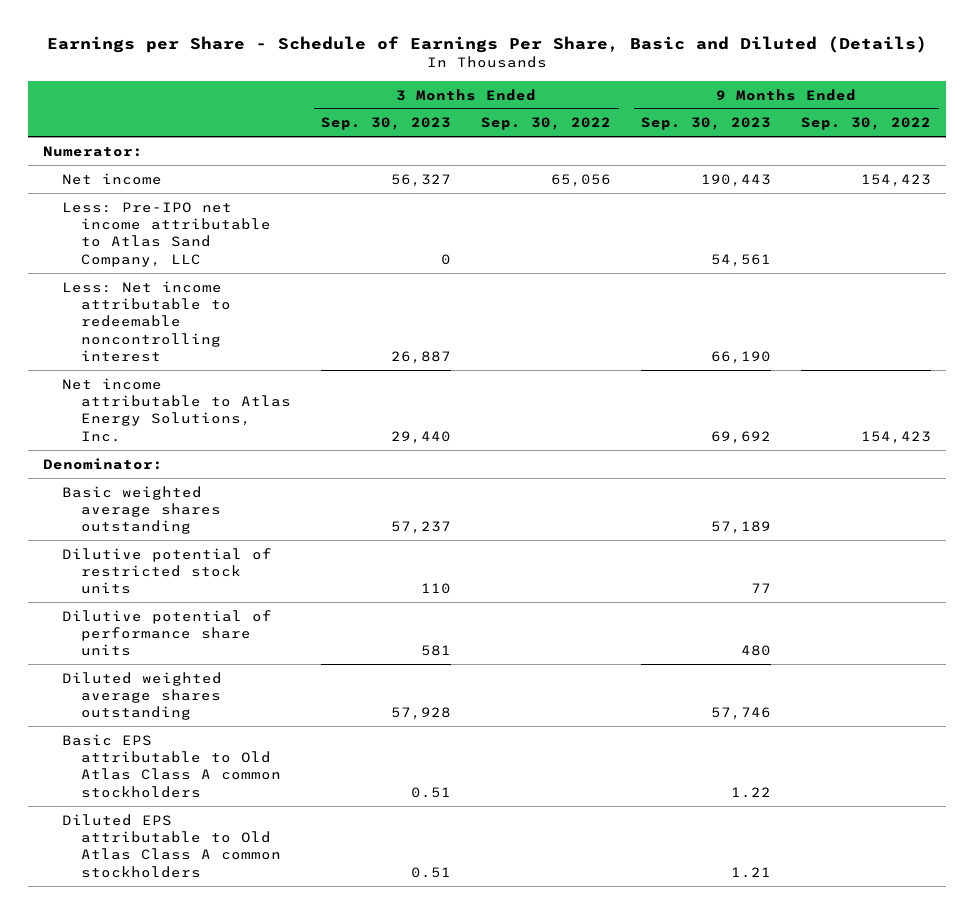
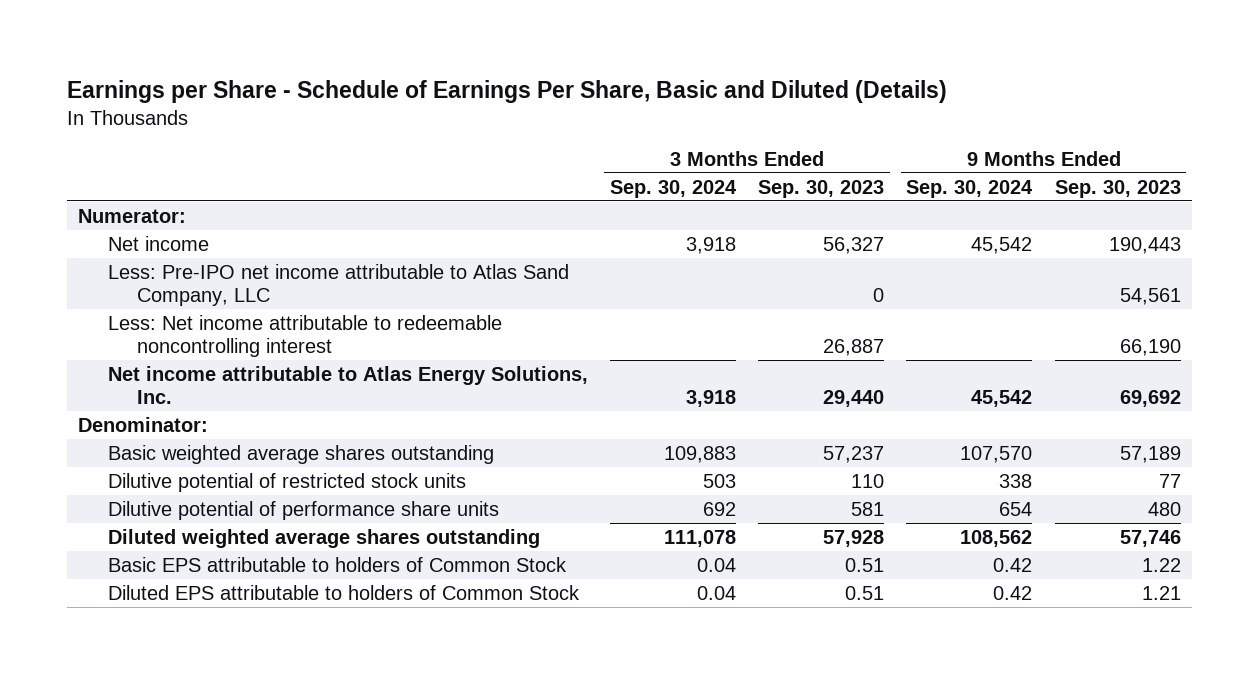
- | 3 Months Ended Sep. 30, 2023 | 3 Months Ended Sep. 30, 2022 | 9 Months Ended Sep. 30, 2023 | 9 Months Ended Sep. 30, 2022
+ | 3 Months Ended Sep. 30, 2024 | 3 Months Ended Sep. 30, 2023 | 9 Months Ended Sep. 30, 2024 | 9 Months Ended Sep. 30, 2023
- Basic EPS attributable to Old Atlas Class A common stockholders | 0.51 | | 1.22 |
- Diluted EPS attributable to Old Atlas Class A common stockholders | 0.51 | | 1.21 |
+ Basic EPS attributable to holders of Common Stock | 0.04 | 0.51 | 0.42 | 1.22
+ Diluted EPS attributable to holders of Common Stock | 0.04 | 0.51 | 0.42 | 1.21

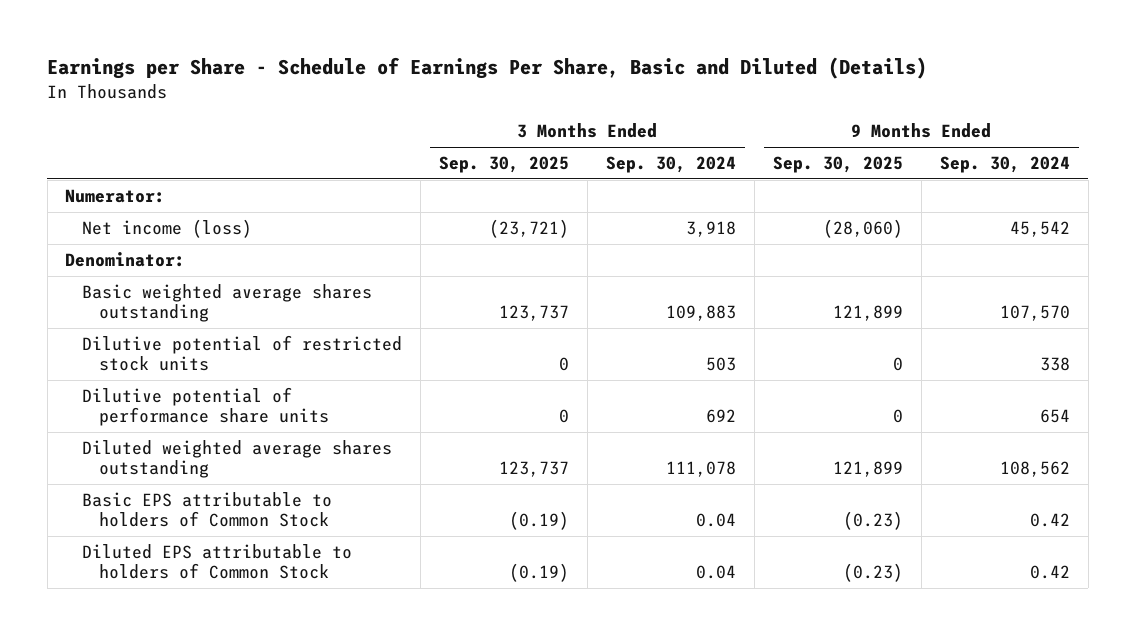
- | 3 Months Ended Sep. 30, 2024 | 3 Months Ended Sep. 30, 2023 | 9 Months Ended Sep. 30, 2024 | 9 Months Ended Sep. 30, 2023
+ | 3 Months Ended Sep. 30, 2025 | 3 Months Ended Sep. 30, 2024 | 9 Months Ended Sep. 30, 2025 | 9 Months Ended Sep. 30, 2024
- Net income | 3,918 | 56,327 | 45,542 | 190,443
- Less: Pre-IPO net income attributable to Atlas Sand Company, LLC | | 0 | | 54,561
- Less: Net income attributable to redeemable noncontrolling interest | | 26,887 | | 66,190
- Net income attributable to Atlas Energy Solutions, Inc. | 3,918 | 29,440 | 45,542 | 69,692
+ Net income (loss) | (23,721) | 3,918 | (28,060) | 45,542

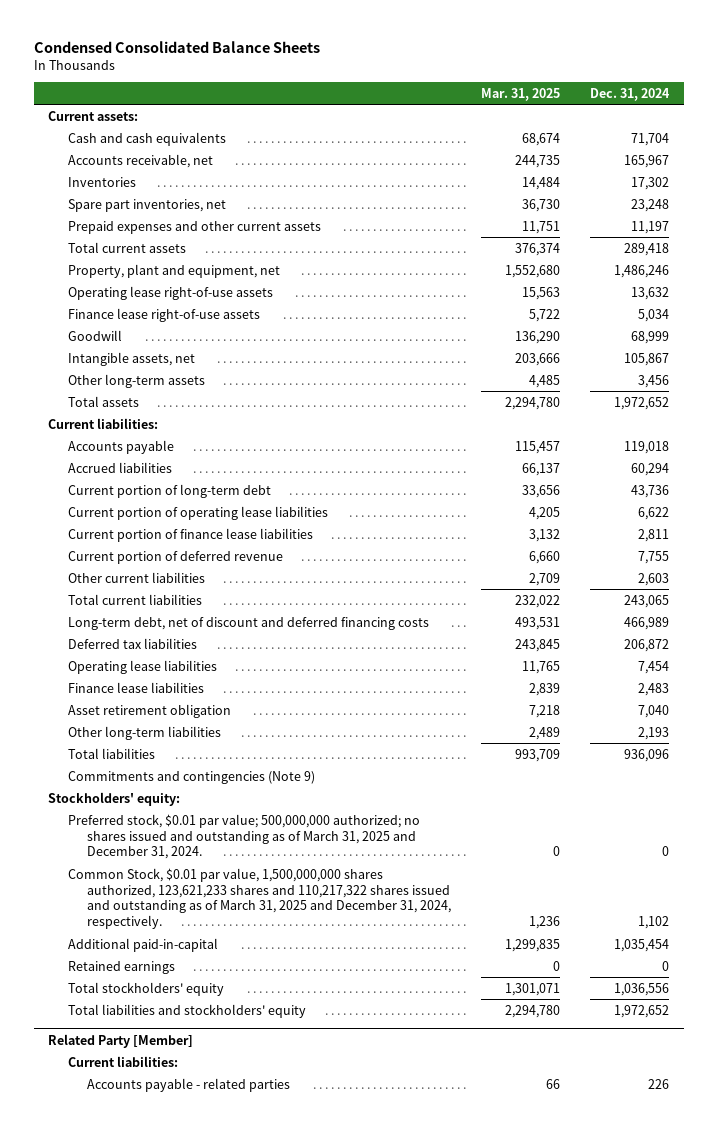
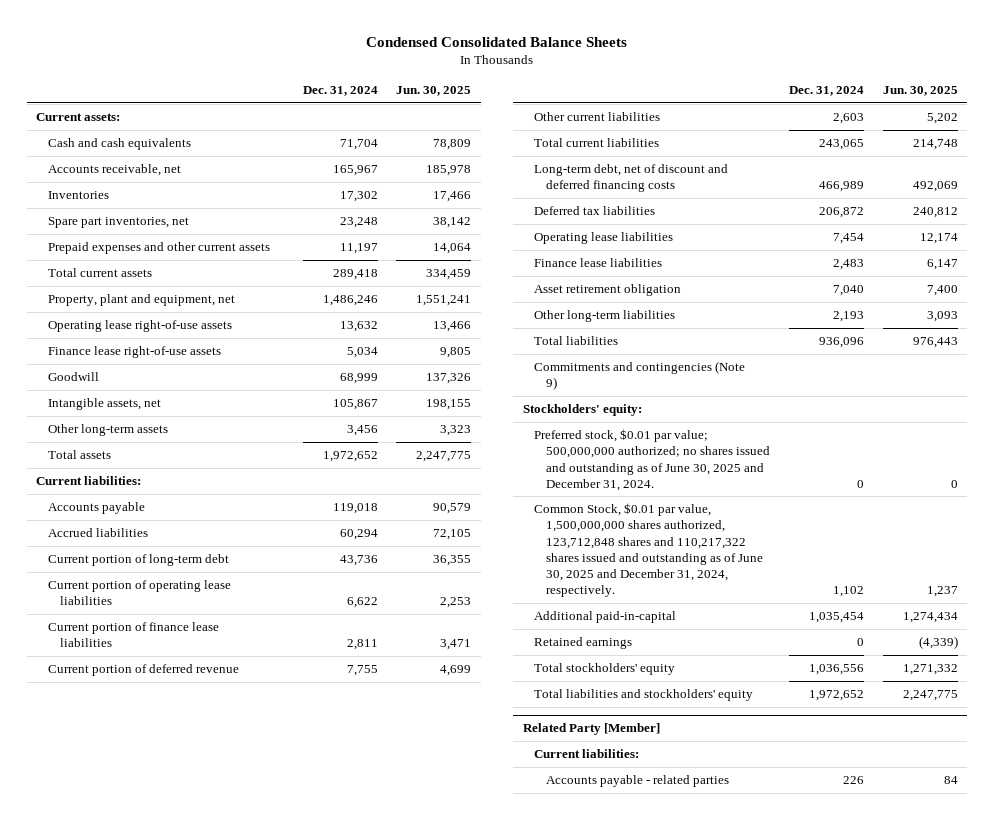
- | Mar. 31, 2025 | Dec. 31, 2024
+ | Dec. 31, 2024 | Jun. 30, 2025
- Preferred stock, $0.01 par value; 500,000,000 authorized; no shares issued and outstanding as of March 31, 2025 and December 31, 2024. | 0 | 0
- Common Stock, $0.01 par value, 1,500,000,000 shares authorized, 123,621,233 shares and 110,217,322 shares issued and outstanding as of March 31, 2025 and December 31, 2024, respectively. | 1,236 | 1,102
+ Preferred stock, $0.01 par value; 500,000,000 authorized; no shares issued and outstanding as of June 30, 2025 and December 31, 2024. | 0 | 0
+ Common Stock, $0.01 par value, 1,500,000,000 shares authorized, 123,712,848 shares and 110,217,322 shares issued and outstanding as of June 30, 2025 and December 31, 2024, respectively. | 1,102 | 1,237

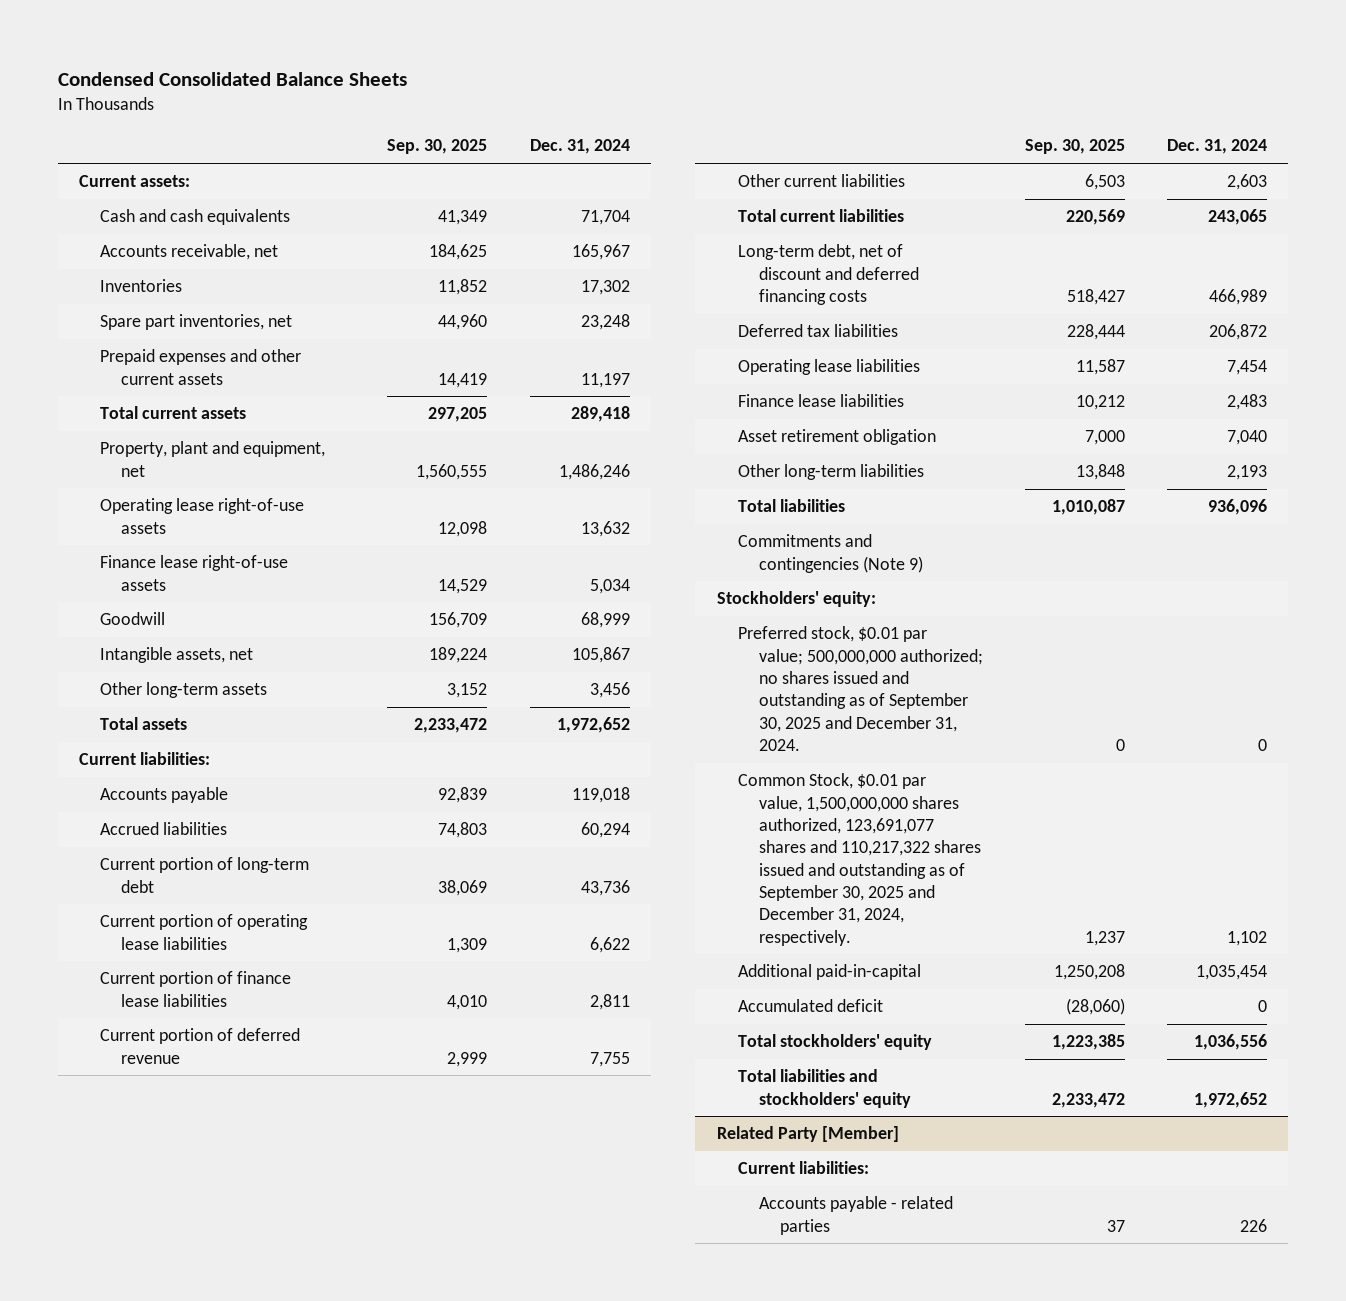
- | Dec. 31, 2024 | Jun. 30, 2025
+ | Sep. 30, 2025 | Dec. 31, 2024
- Preferred stock, $0.01 par value; 500,000,000 authorized; no shares issued and outstanding as of June 30, 2025 and December 31, 2024. | 0 | 0
- Common Stock, $0.01 par value, 1,500,000,000 shares authorized, 123,712,848 shares and 110,217,322 shares issued and outstanding as of June 30, 2025 and December 31, 2024, respectively. | 1,102 | 1,237
+ Preferred stock, $0.01 par value; 500,000,000 authorized; no shares issued and outstanding as of September 30, 2025 and December 31, 2024. | 0 | 0
+ Common Stock, $0.01 par value, 1,500,000,000 shares authorized, 123,691,077 shares and 110,217,322 shares issued and outstanding as of September 30, 2025 and December 31, 2024, respectively. | 1,237 | 1,102
- Retained earnings | 0 | (4,339)
+ Accumulated deficit | (28,060) | 0

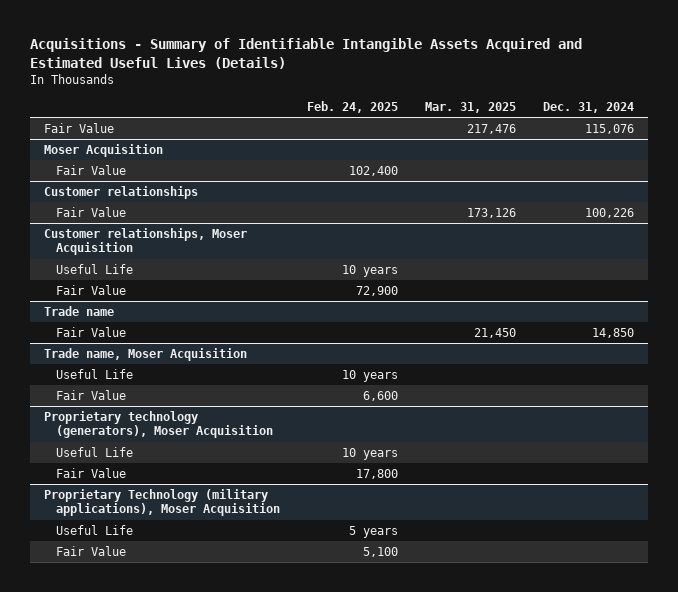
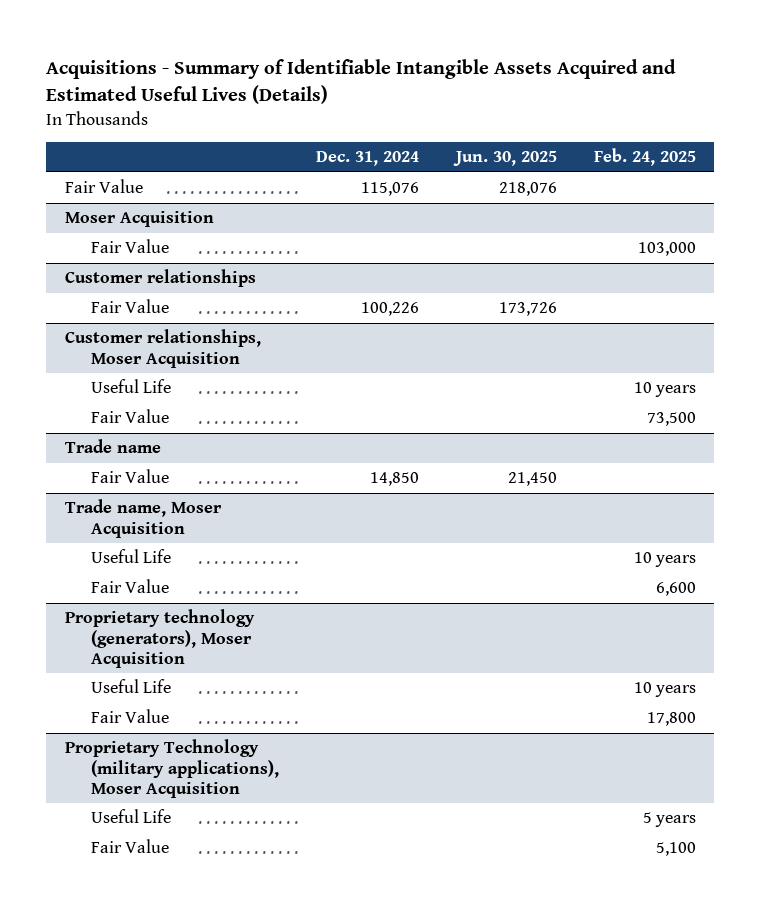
- | Feb. 24, 2025 | Mar. 31, 2025 | Dec. 31, 2024
+ | Dec. 31, 2024 | Jun. 30, 2025 | Feb. 24, 2025
@ Moser Acquisition
- Fair Value | 102,400 | |
+ Fair Value | | | 103,000
@ Customer relationships, Moser Acquisition
- Fair Value | 72,900 | |
+ Fair Value | | | 73,500

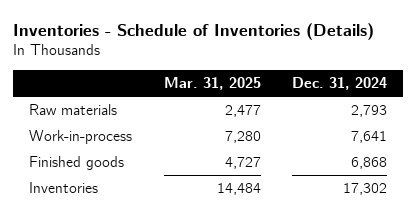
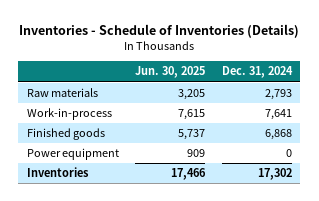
- | Mar. 31, 2025 | Dec. 31, 2024
+ | Jun. 30, 2025 | Dec. 31, 2024
+ Power equipment | 909 | 0

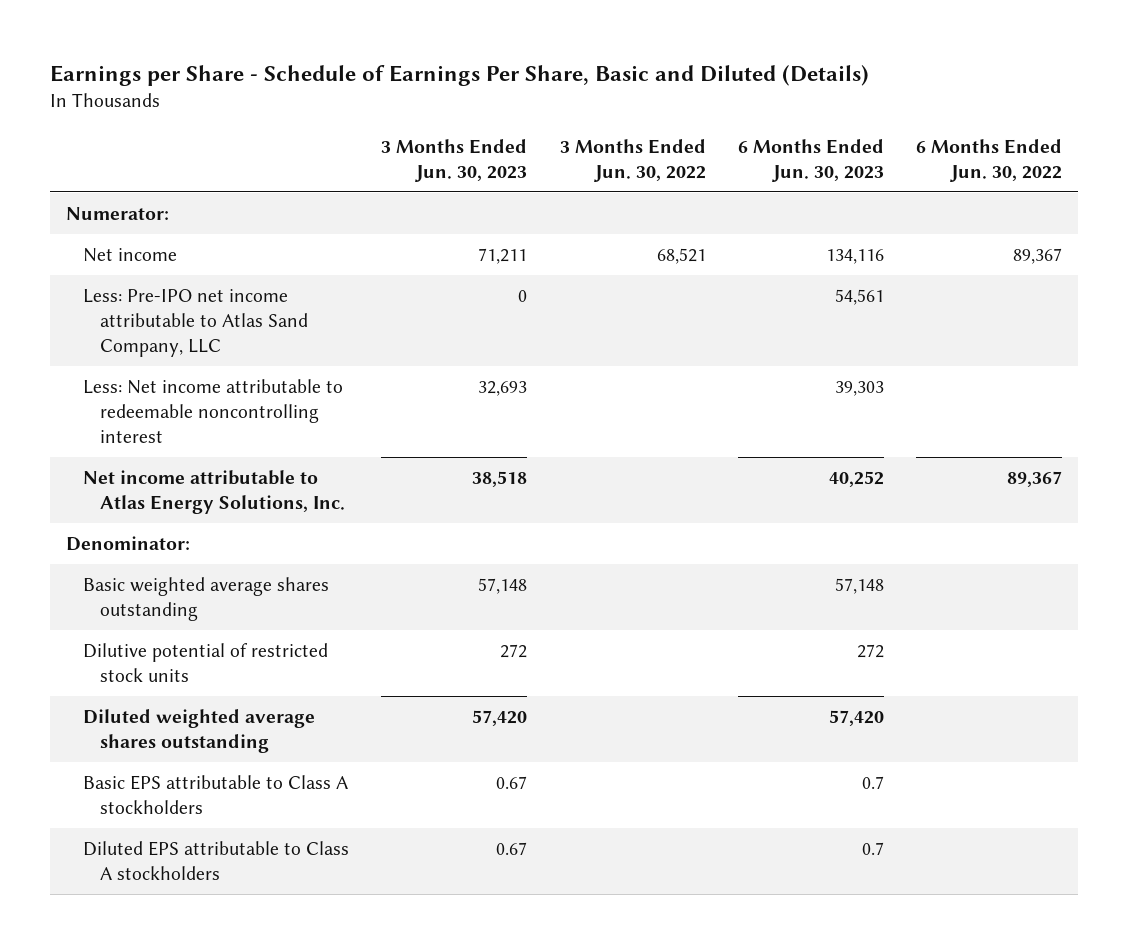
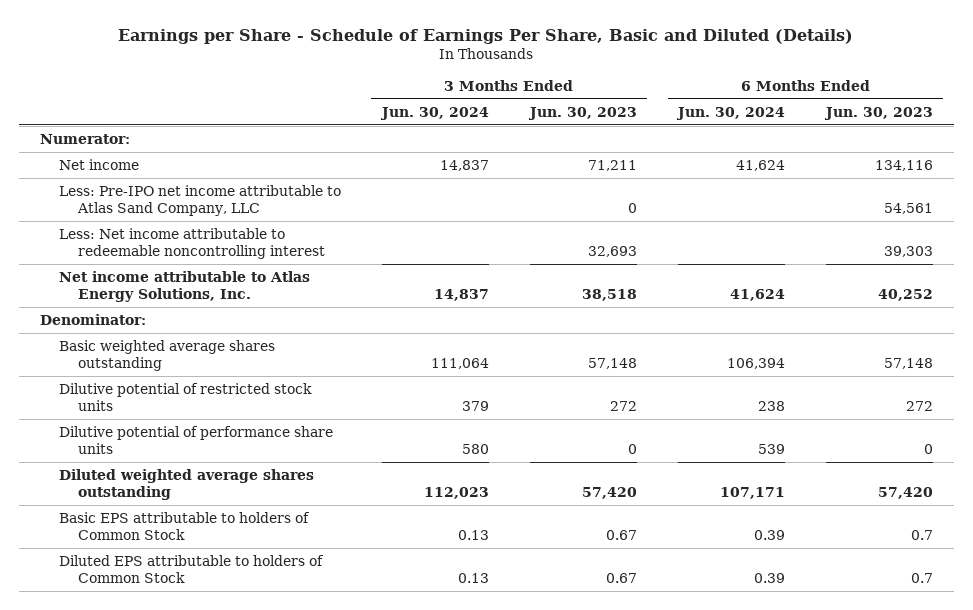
- | 3 Months Ended Jun. 30, 2023 | 3 Months Ended Jun. 30, 2022 | 6 Months Ended Jun. 30, 2023 | 6 Months Ended Jun. 30, 2022
+ | 3 Months Ended Jun. 30, 2024 | 3 Months Ended Jun. 30, 2023 | 6 Months Ended Jun. 30, 2024 | 6 Months Ended Jun. 30, 2023
+ Dilutive potential of performance share units | 580 | 0 | 539 | 0
- Basic EPS attributable to Class A stockholders | 0.67 | | 0.7 |
- Diluted EPS attributable to Class A stockholders | 0.67 | | 0.7 |
+ Basic EPS attributable to holders of Common Stock | 0.13 | 0.67 | 0.39 | 0.7
+ Diluted EPS attributable to holders of Common Stock | 0.13 | 0.67 | 0.39 | 0.7

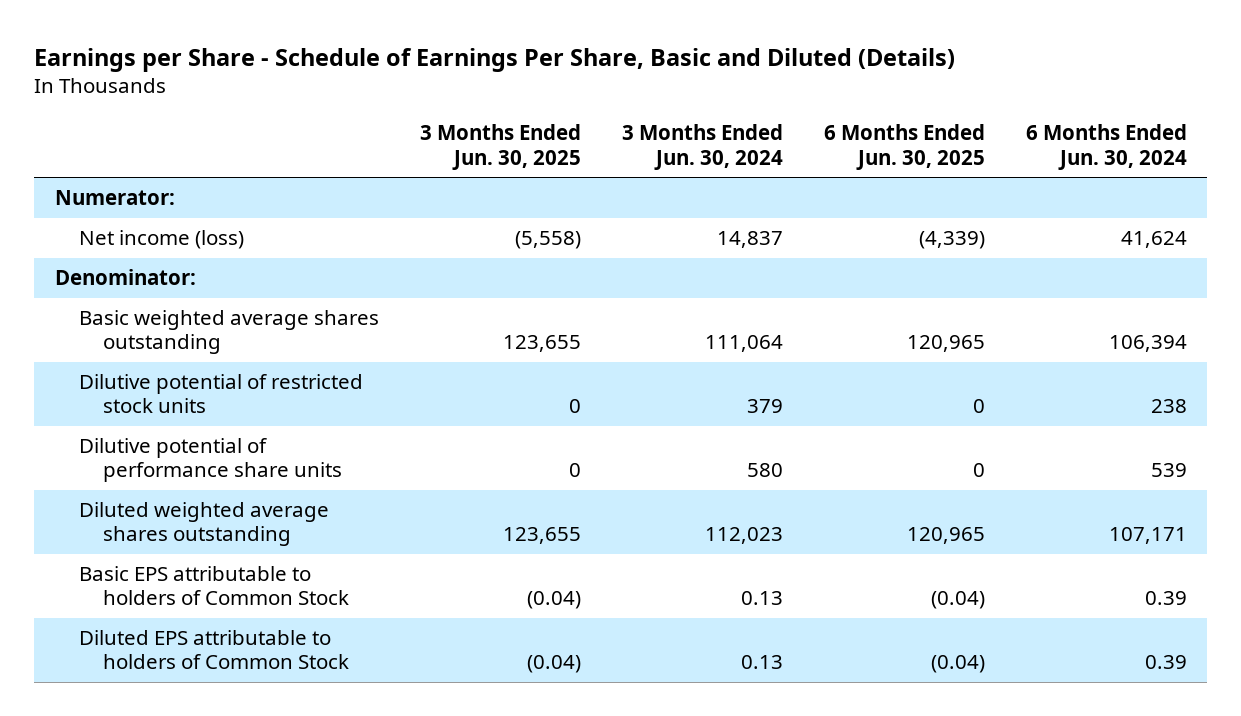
- | 3 Months Ended Jun. 30, 2024 | 3 Months Ended Jun. 30, 2023 | 6 Months Ended Jun. 30, 2024 | 6 Months Ended Jun. 30, 2023
+ | 3 Months Ended Jun. 30, 2025 | 3 Months Ended Jun. 30, 2024 | 6 Months Ended Jun. 30, 2025 | 6 Months Ended Jun. 30, 2024
- Net income | 14,837 | 71,211 | 41,624 | 134,116
- Less: Pre-IPO net income attributable to Atlas Sand Company, LLC | | 0 | | 54,561
- Less: Net income attributable to redeemable noncontrolling interest | | 32,693 | | 39,303
- Net income attributable to Atlas Energy Solutions, Inc. | 14,837 | 38,518 | 41,624 | 40,252
+ Net income (loss) | (5,558) | 14,837 | (4,339) | 41,624

